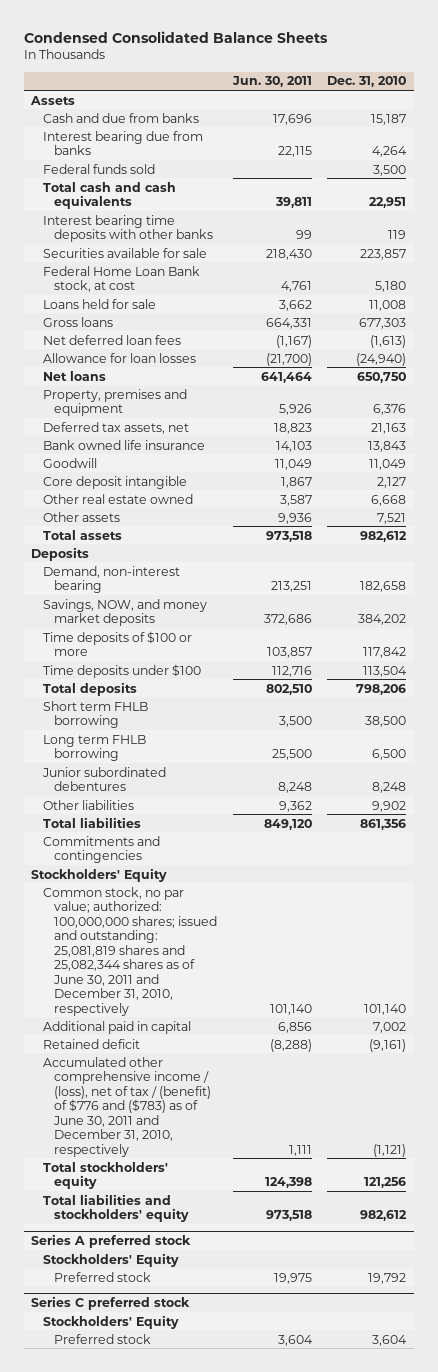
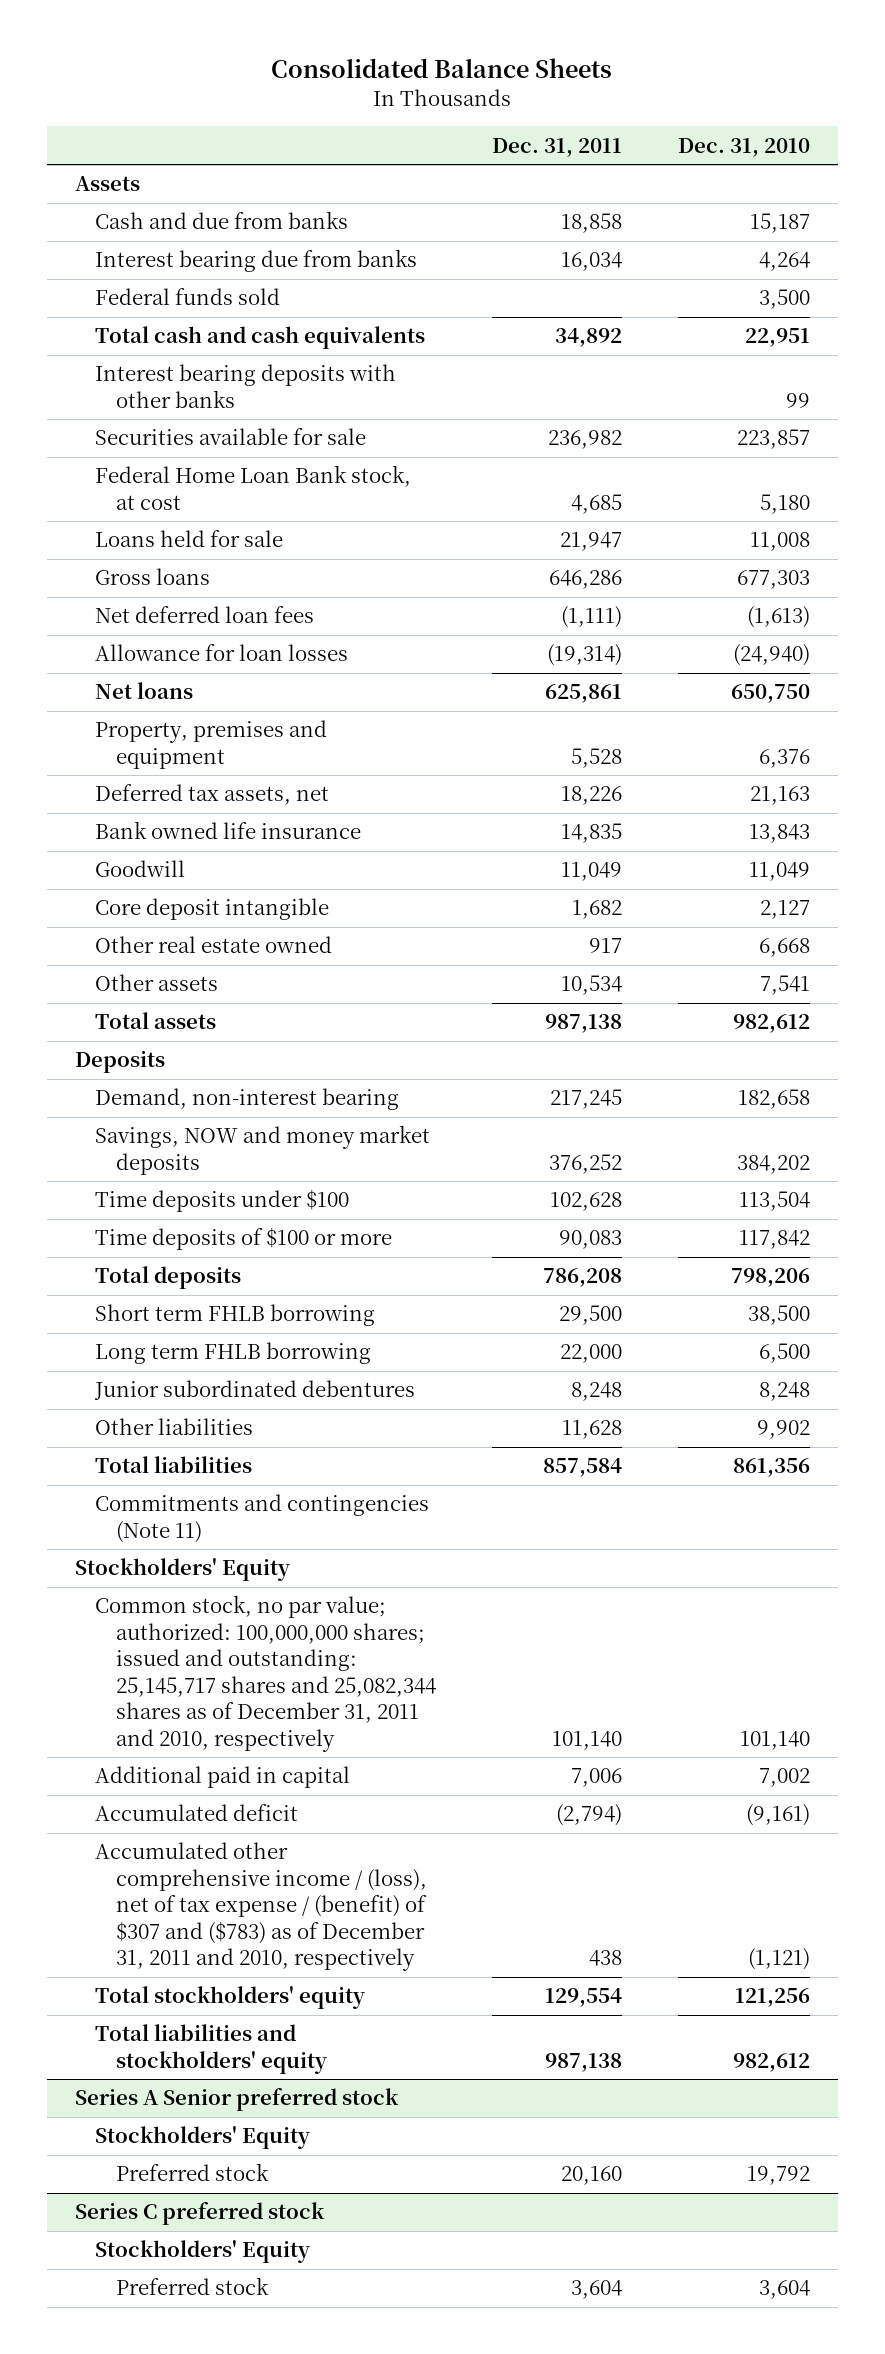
- Condensed Consolidated Balance Sheets
+ Consolidated Balance Sheets
- | Jun. 30, 2011 | Dec. 31, 2010
+ | Dec. 31, 2011 | Dec. 31, 2010
- Interest bearing time deposits with other banks | 99 | 119
+ Interest bearing deposits with other banks | | 99
- Other assets | 9,936 | 7,521
+ Other assets | 10,534 | 7,541
- Savings, NOW, and money market deposits | 372,686 | 384,202
+ Savings, NOW and money market deposits | 376,252 | 384,202
moved down: Time deposits of $100 or more | 90,083 | 117,842
- Commitments and contingencies
+ Commitments and contingencies (Note 11)
- Common stock, no par value; authorized: 100,000,000 shares; issued and outstanding: 25,081,819 shares and 25,082,344 shares as of June 30, 2011 and December 31, 2010, respectively | 101,140 | 101,140
+ Common stock, no par value; authorized: 100,000,000 shares; issued and outstanding: 25,145,717 shares and 25,082,344 shares as of December 31, 2011 and 2010, respectively | 101,140 | 101,140
- Retained deficit | (8,288) | (9,161)
- Accumulated other comprehensive income / (loss), net of tax / (benefit) of $776 and ($783) as of June 30, 2011 and December 31, 2010, respectively | 1,111 | (1,121)
+ Accumulated deficit | (2,794) | (9,161)
+ Accumulated other comprehensive income / (loss), net of tax expense / (benefit) of $307 and ($783) as of December 31, 2011 and 2010, respectively | 438 | (1,121)
- Series A preferred stock
+ Series A Senior preferred stock

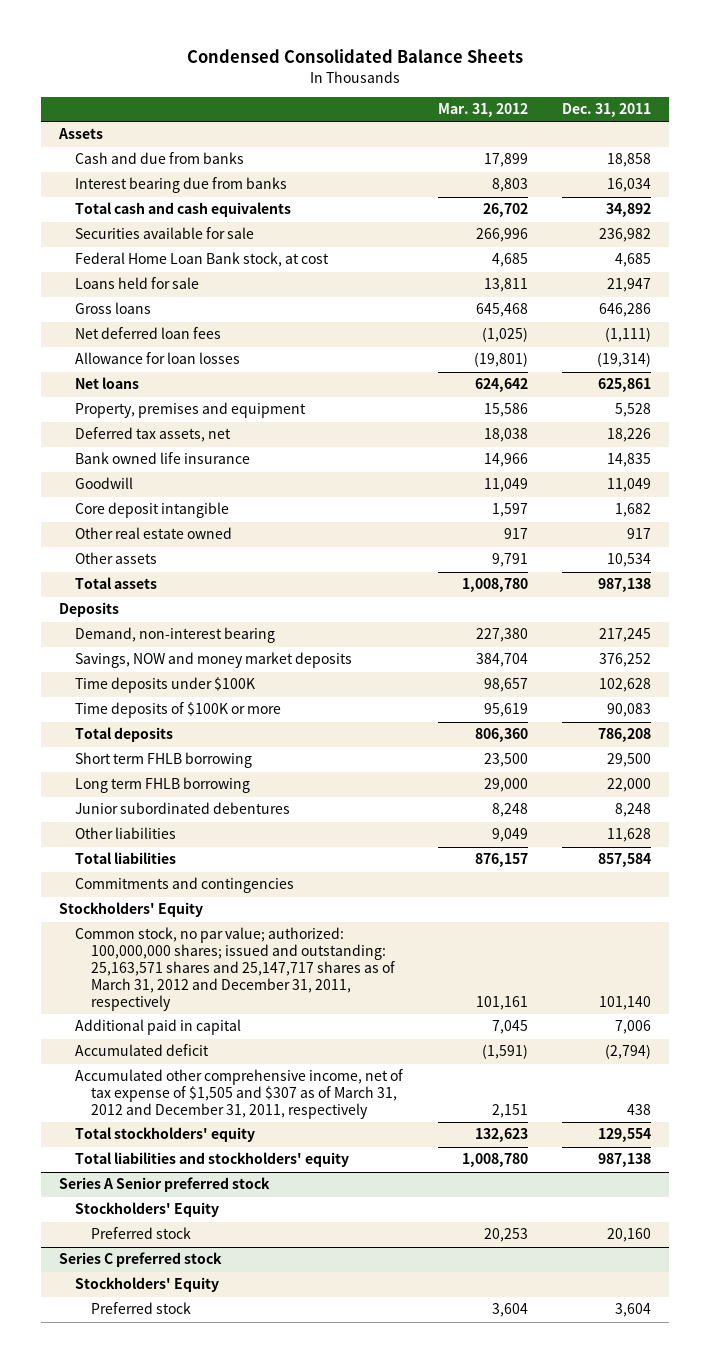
- Consolidated Balance Sheets
+ Condensed Consolidated Balance Sheets
- | Dec. 31, 2011 | Dec. 31, 2010
+ | Mar. 31, 2012 | Dec. 31, 2011
- Federal funds sold | | 3,500
- Interest bearing deposits with other banks | | 99
- Time deposits under $100 | 102,628 | 113,504
- Time deposits of $100 or more | 90,083 | 117,842
+ Time deposits under $100K | 98,657 | 102,628
+ Time deposits of $100K or more | 95,619 | 90,083
- Commitments and contingencies (Note 11)
+ Commitments and contingencies
- Common stock, no par value; authorized: 100,000,000 shares; issued and outstanding: 25,145,717 shares and 25,082,344 shares as of December 31, 2011 and 2010, respectively | 101,140 | 101,140
+ Common stock, no par value; authorized: 100,000,000 shares; issued and outstanding: 25,163,571 shares and 25,147,717 shares as of March 31, 2012 and December 31, 2011, respectively | 101,161 | 101,140
- Accumulated other comprehensive income / (loss), net of tax expense / (benefit) of $307 and ($783) as of December 31, 2011 and 2010, respectively | 438 | (1,121)
+ Accumulated other comprehensive income, net of tax expense of $1,505 and $307 as of March 31, 2012 and December 31, 2011, respectively | 2,151 | 438

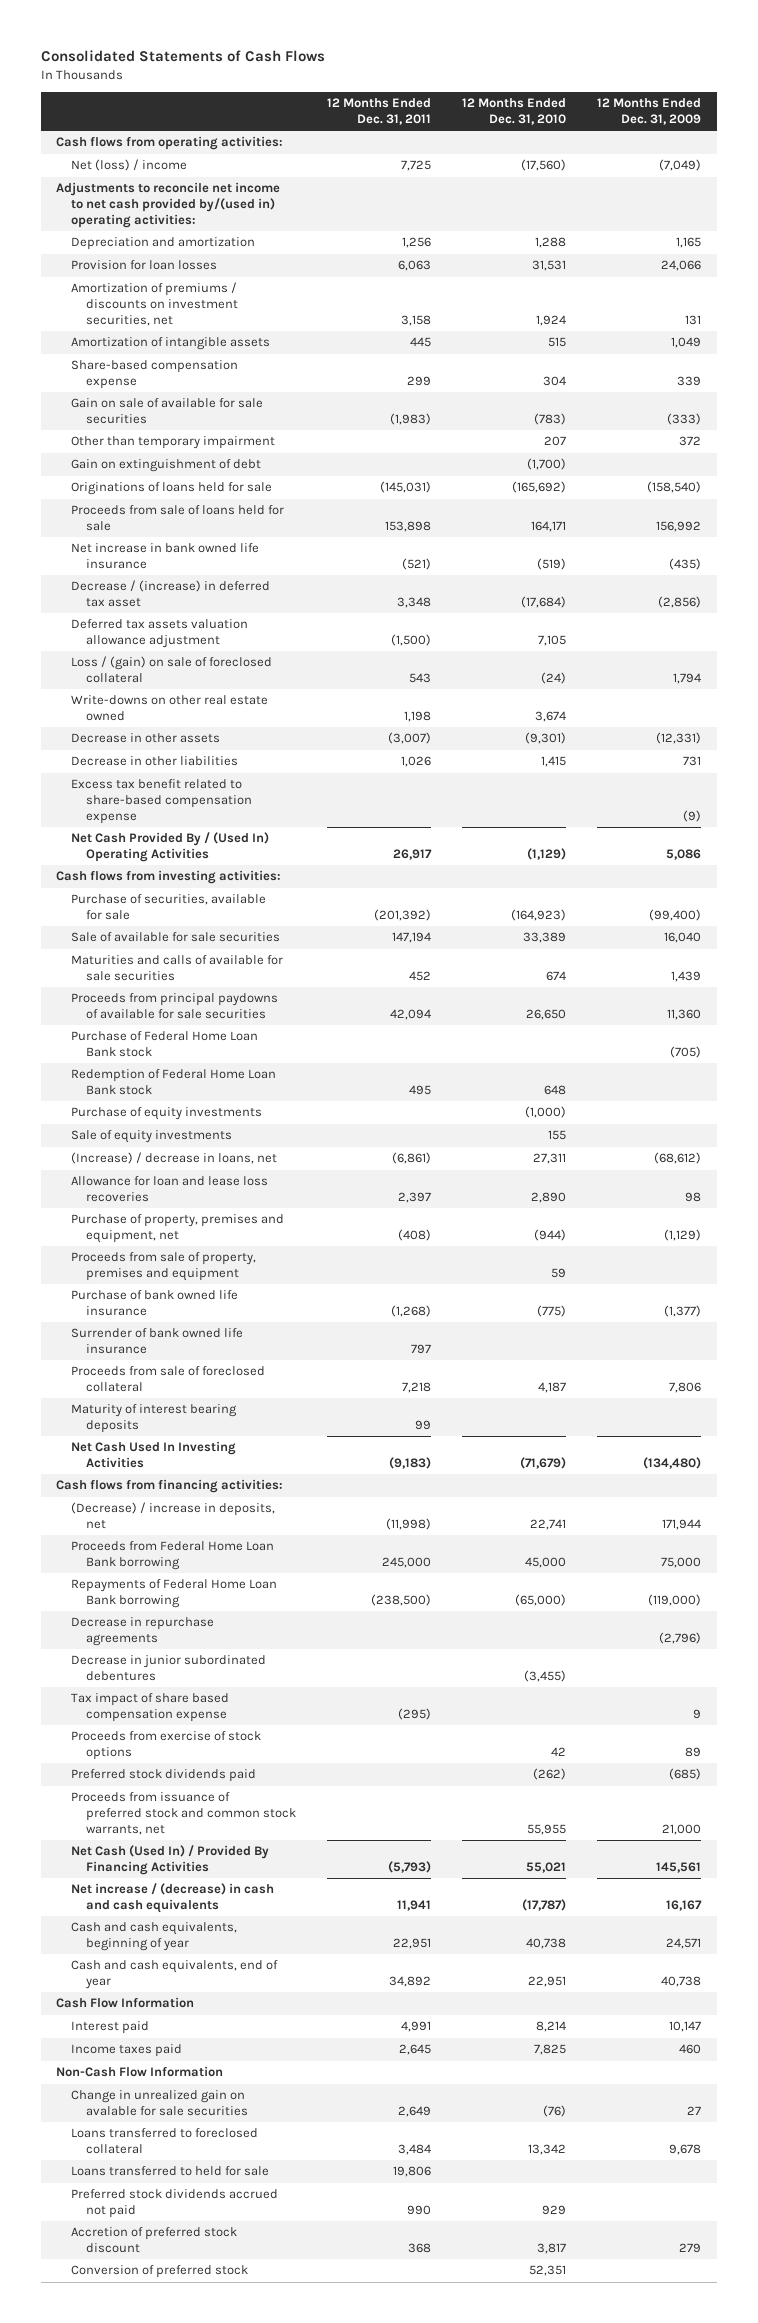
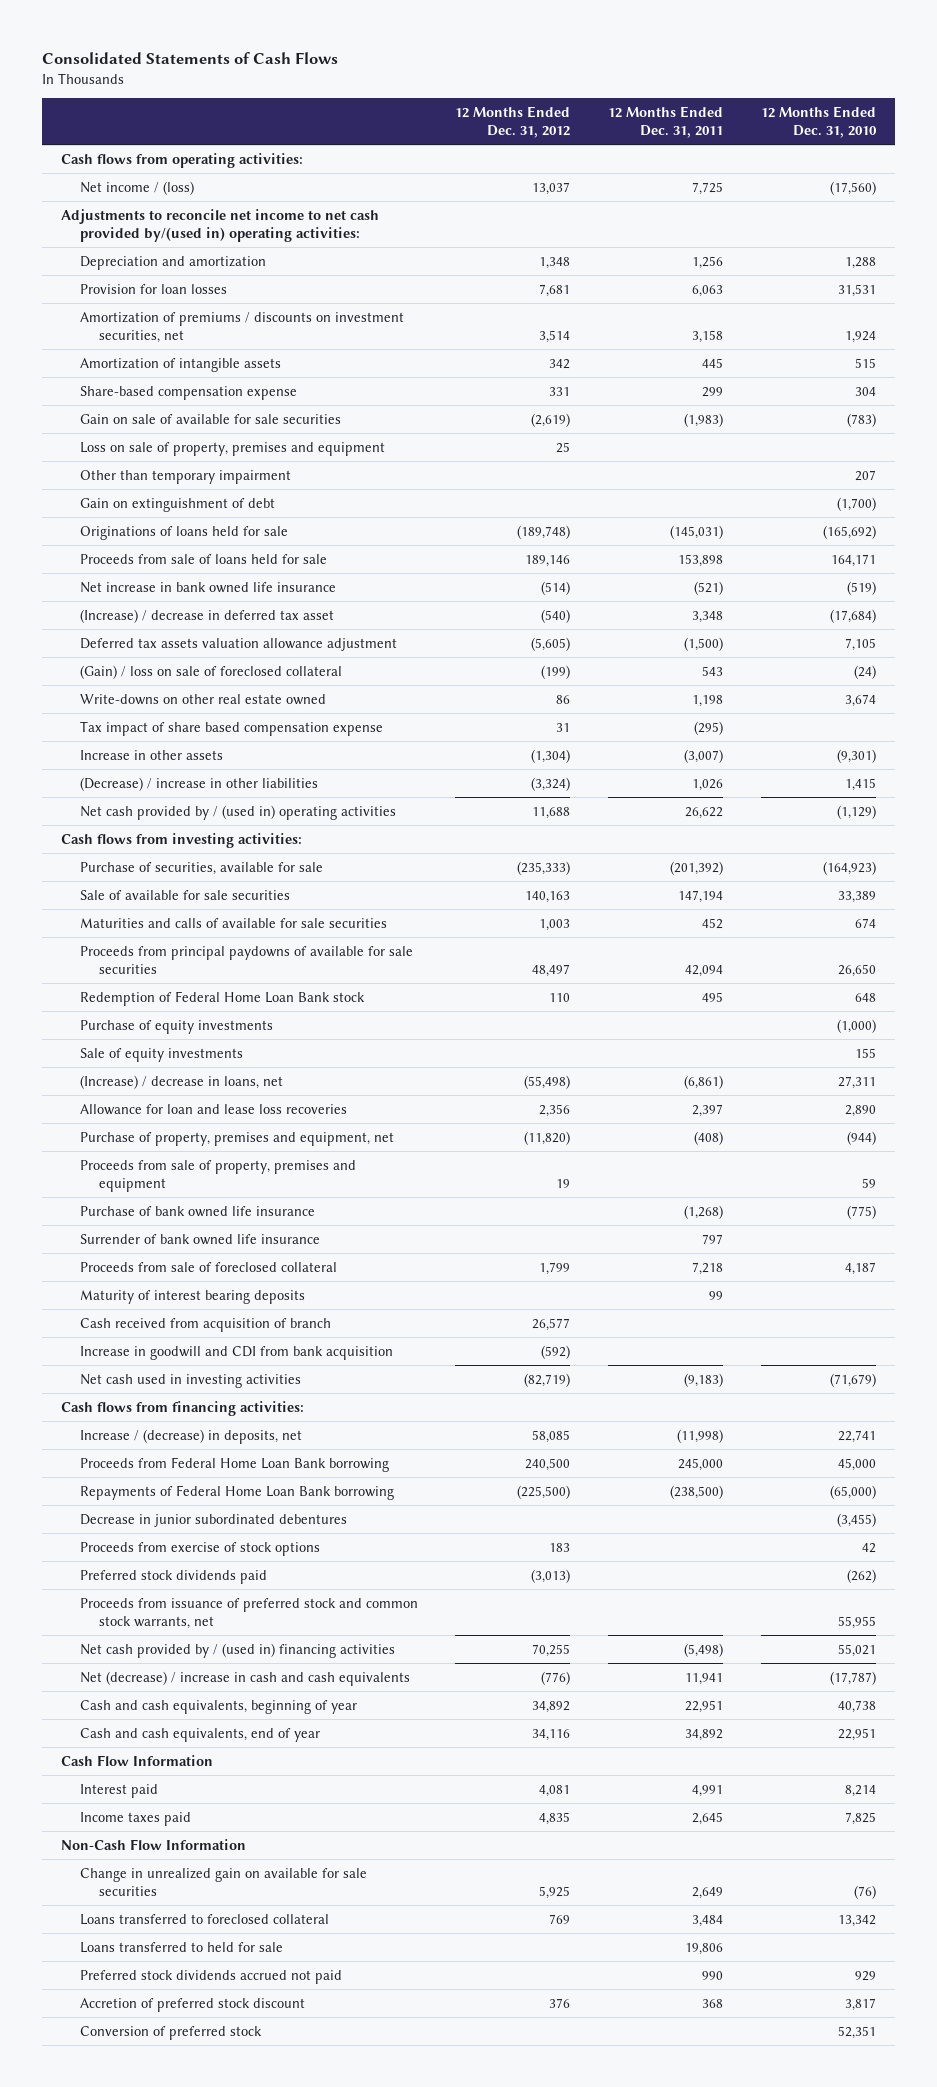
- | 12 Months Ended Dec. 31, 2011 | 12 Months Ended Dec. 31, 2010 | 12 Months Ended Dec. 31, 2009
+ | 12 Months Ended Dec. 31, 2012 | 12 Months Ended Dec. 31, 2011 | 12 Months Ended Dec. 31, 2010
- Net (loss) / income | 7,725 | (17,560) | (7,049)
+ Net income / (loss) | 13,037 | 7,725 | (17,560)
+ Loss on sale of property, premises and equipment | 25 | |
- Decrease / (increase) in deferred tax asset | 3,348 | (17,684) | (2,856)
+ (Increase) / decrease in deferred tax asset | (540) | 3,348 | (17,684)
- Loss / (gain) on sale of foreclosed collateral | 543 | (24) | 1,794
+ (Gain) / loss on sale of foreclosed collateral | (199) | 543 | (24)
- Decrease in other assets | (3,007) | (9,301) | (12,331)
- Decrease in other liabilities | 1,026 | 1,415 | 731
- Excess tax benefit related to share-based compensation expense | | | (9)
- Net Cash Provided By / (Used In) Operating Activities | 26,917 | (1,129) | 5,086
moved up: Tax impact of share based compensation expense | 31 | (295) |
+ Increase in other assets | (1,304) | (3,007) | (9,301)
+ (Decrease) / increase in other liabilities | (3,324) | 1,026 | 1,415
+ Net cash provided by / (used in) operating activities | 11,688 | 26,622 | (1,129)
- Purchase of Federal Home Loan Bank stock | | | (705)
- Net Cash Used In Investing Activities | (9,183) | (71,679) | (134,480)
+ Cash received from acquisition of branch | 26,577 | |
+ Increase in goodwill and CDI from bank acquisition | (592) | |
+ Net cash used in investing activities | (82,719) | (9,183) | (71,679)
- (Decrease) / increase in deposits, net | (11,998) | 22,741 | 171,944
+ Increase / (decrease) in deposits, net | 58,085 | (11,998) | 22,741
- Decrease in repurchase agreements | | | (2,796)
- Net Cash (Used In) / Provided By Financing Activities | (5,793) | 55,021 | 145,561
- Net increase / (decrease) in cash and cash equivalents | 11,941 | (17,787) | 16,167
+ Net cash provided by / (used in) financing activities | 70,255 | (5,498) | 55,021
+ Net (decrease) / increase in cash and cash equivalents | (776) | 11,941 | (17,787)
- Change in unrealized gain on avalable for sale securities | 2,649 | (76) | 27
+ Change in unrealized gain on available for sale securities | 5,925 | 2,649 | (76)

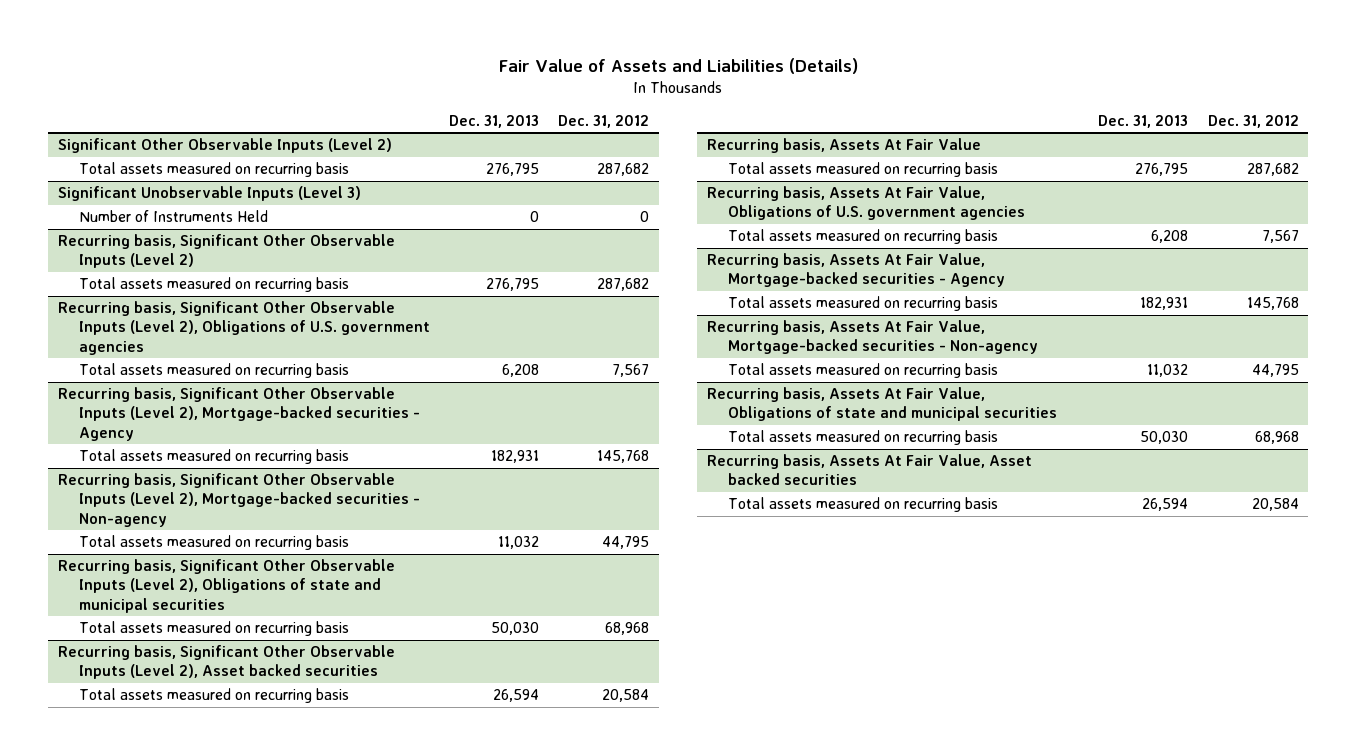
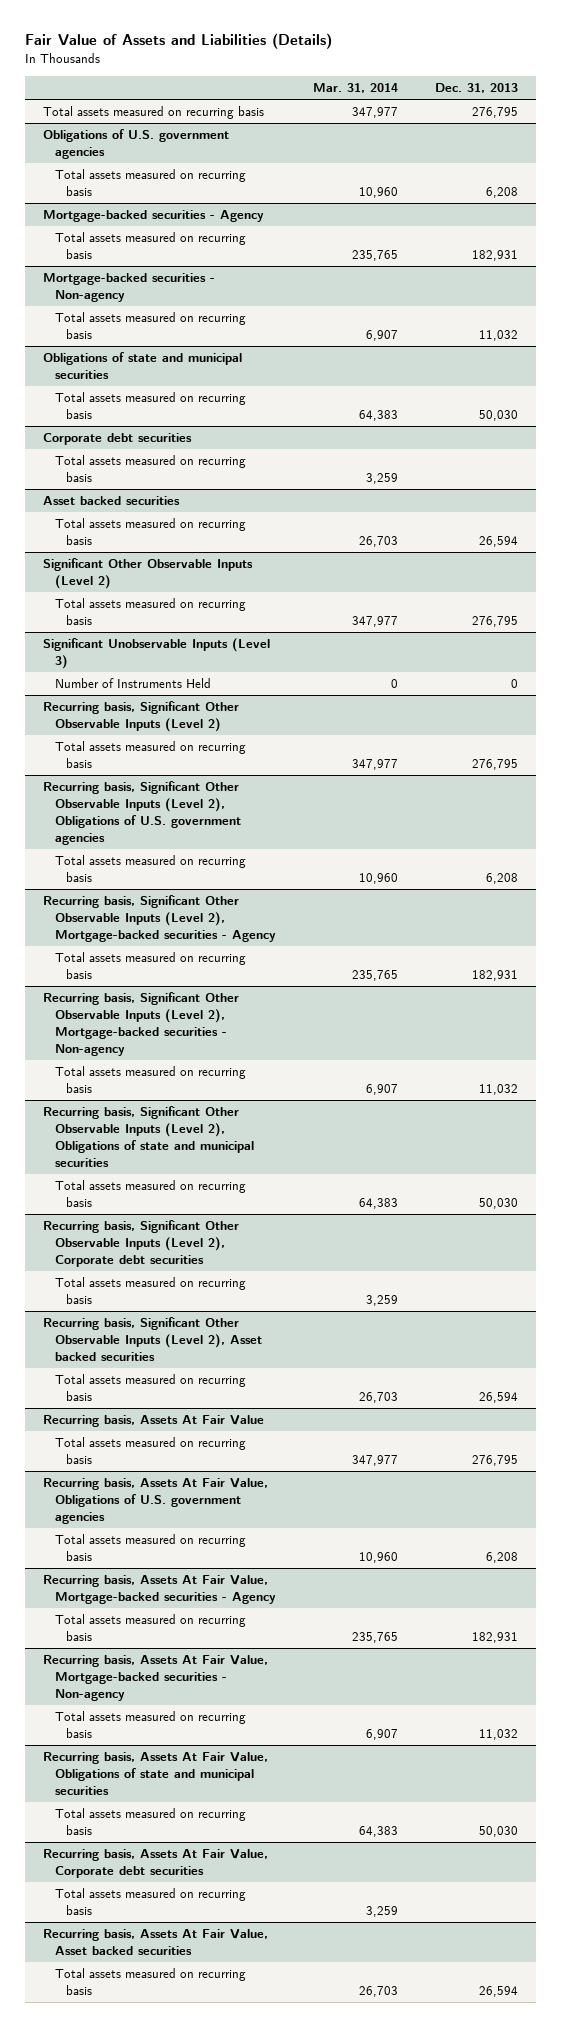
- | Dec. 31, 2013 | Dec. 31, 2012
+ | Mar. 31, 2014 | Dec. 31, 2013
+ Total assets measured on recurring basis | 347,977 | 276,795
+ Obligations of U.S. government agencies
+ Total assets measured on recurring basis | 10,960 | 6,208
+ Mortgage-backed securities - Agency
+ Total assets measured on recurring basis | 235,765 | 182,931
+ Mortgage-backed securities - Non-agency
+ Total assets measured on recurring basis | 6,907 | 11,032
+ Obligations of state and municipal securities
+ Total assets measured on recurring basis | 64,383 | 50,030
+ Corporate debt securities
+ Total assets measured on recurring basis | 3,259 |
+ Asset backed securities
+ Total assets measured on recurring basis | 26,703 | 26,594
+ Recurring basis, Significant Other Observable Inputs (Level 2), Corporate debt securities
+ Total assets measured on recurring basis | 3,259 |
+ Recurring basis, Assets At Fair Value, Corporate debt securities
+ Total assets measured on recurring basis | 3,259 |

